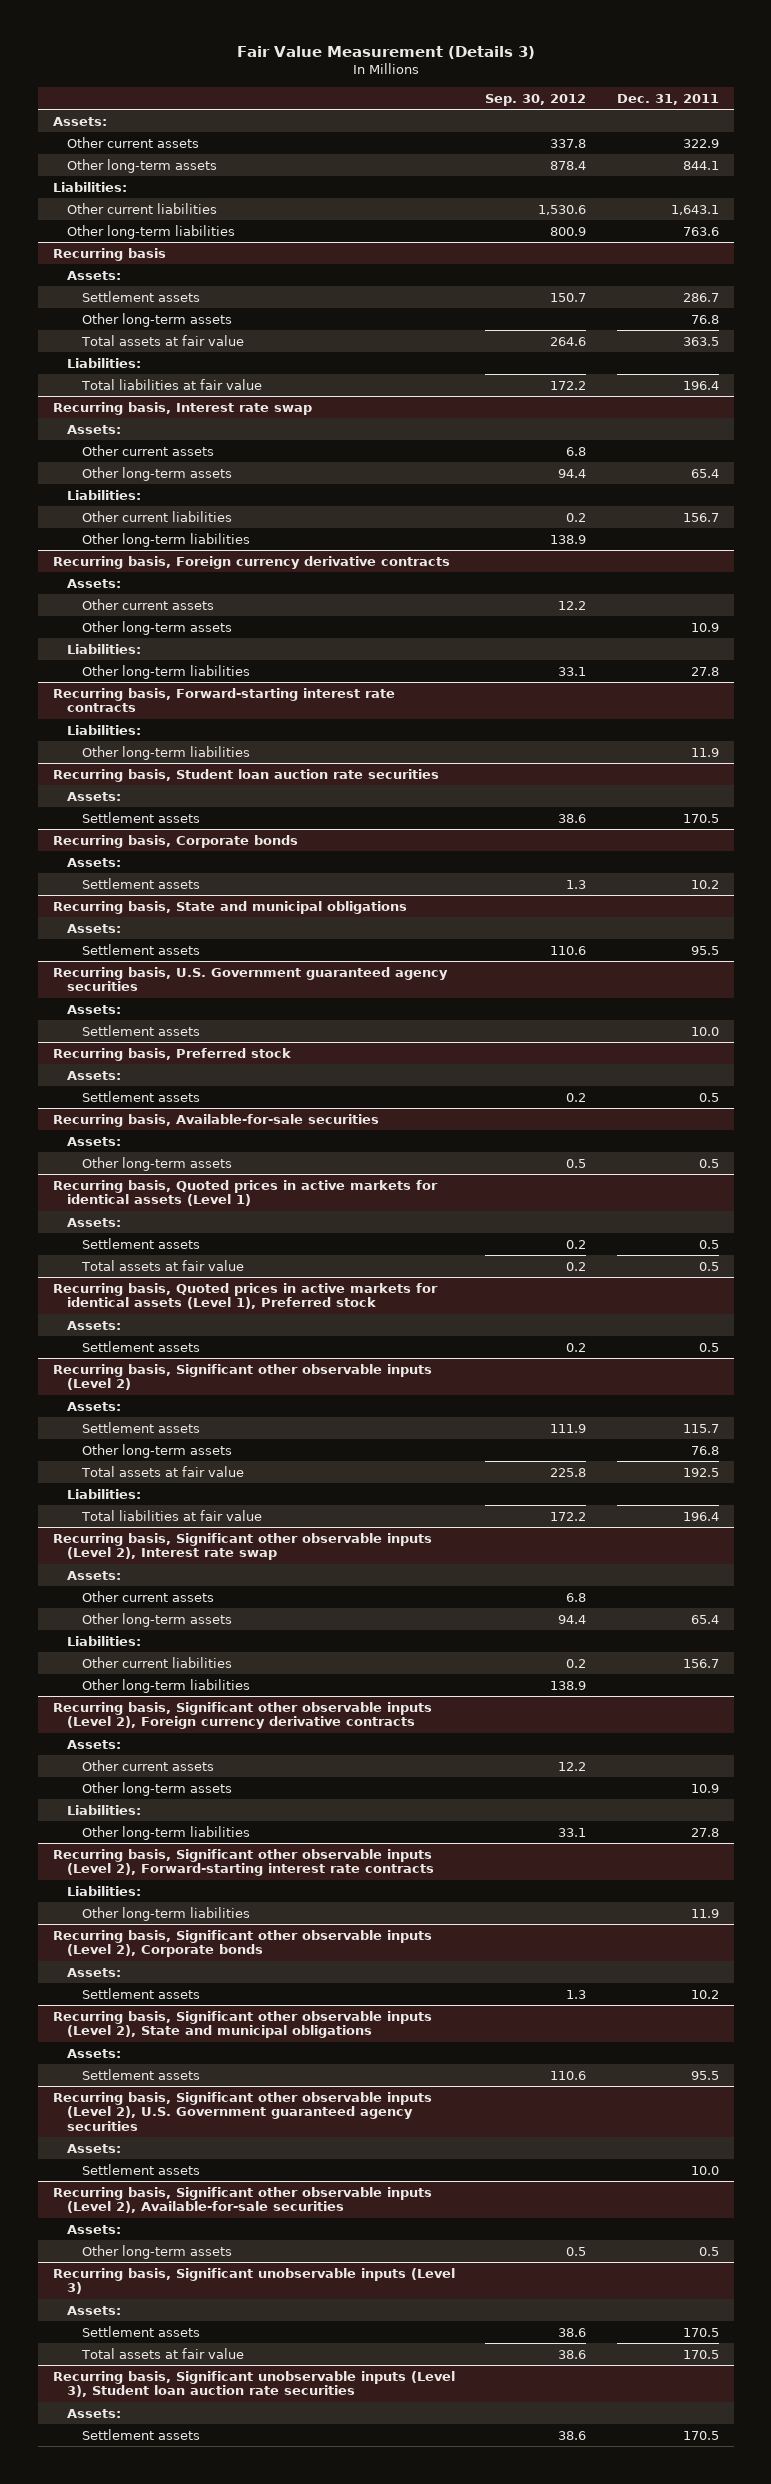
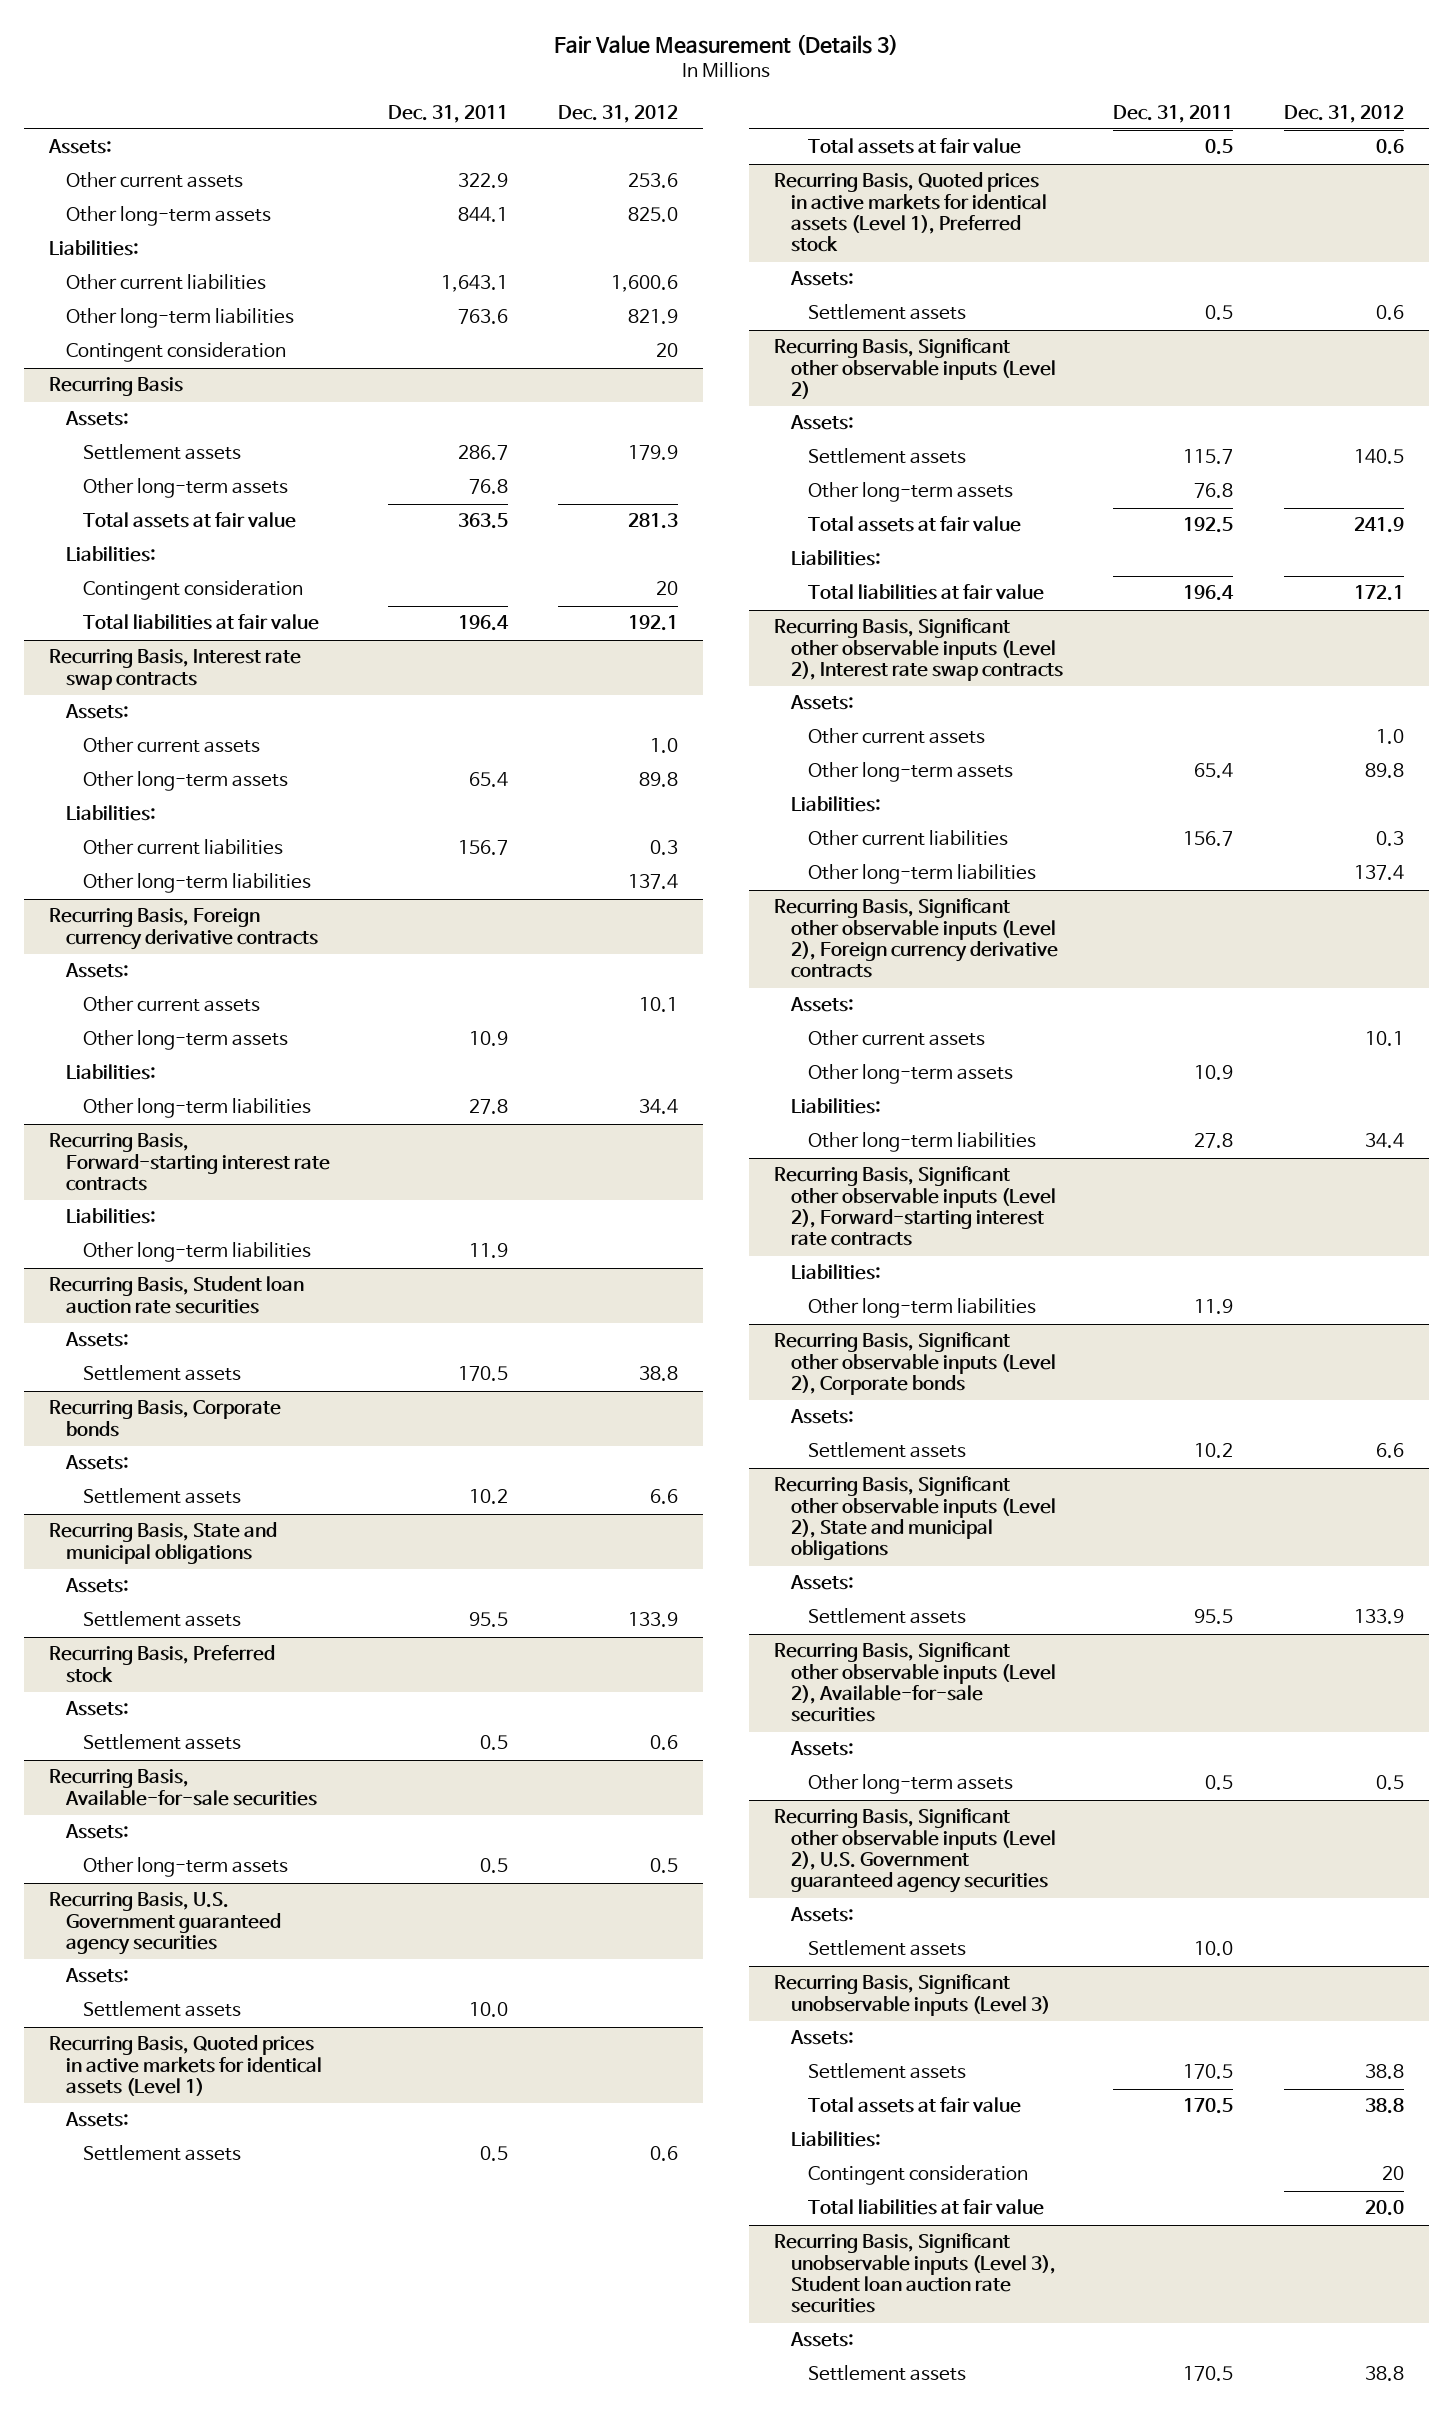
- | Sep. 30, 2012 | Dec. 31, 2011
+ | Dec. 31, 2011 | Dec. 31, 2012
- Recurring basis
+ Contingent consideration | | 20
+ Recurring Basis
+ Contingent consideration | | 20
- Recurring basis, Interest rate swap
+ Recurring Basis, Interest rate swap contracts
- Recurring basis, Foreign currency derivative contracts
+ Recurring Basis, Foreign currency derivative contracts
- Recurring basis, Forward-starting interest rate contracts
+ Recurring Basis, Forward-starting interest rate contracts
- Recurring basis, Student loan auction rate securities
+ Recurring Basis, Student loan auction rate securities
- Recurring basis, Corporate bonds
+ Recurring Basis, Corporate bonds
- Recurring basis, State and municipal obligations
+ Recurring Basis, State and municipal obligations
- Recurring basis, U.S. Government guaranteed agency securities
- Assets:
- Settlement assets | | 10.0
- Recurring basis, Preferred stock
+ Recurring Basis, Preferred stock
- Recurring basis, Available-for-sale securities
+ Recurring Basis, Available-for-sale securities
- Recurring basis, Quoted prices in active markets for identical assets (Level 1)
+ Recurring Basis, U.S. Government guaranteed agency securities
+ Settlement assets | 10.0 |
+ Recurring Basis, Quoted prices in active markets for identical assets (Level 1)
+ Assets:
- Recurring basis, Quoted prices in active markets for identical assets (Level 1), Preferred stock
+ Recurring Basis, Quoted prices in active markets for identical assets (Level 1), Preferred stock
- Recurring basis, Significant other observable inputs (Level 2)
+ Recurring Basis, Significant other observable inputs (Level 2)
- Recurring basis, Significant other observable inputs (Level 2), Interest rate swap
+ Recurring Basis, Significant other observable inputs (Level 2), Interest rate swap contracts
- Recurring basis, Significant other observable inputs (Level 2), Foreign currency derivative contracts
+ Recurring Basis, Significant other observable inputs (Level 2), Foreign currency derivative contracts
- Recurring basis, Significant other observable inputs (Level 2), Forward-starting interest rate contracts
+ Recurring Basis, Significant other observable inputs (Level 2), Forward-starting interest rate contracts
- Recurring basis, Significant other observable inputs (Level 2), Corporate bonds
+ Recurring Basis, Significant other observable inputs (Level 2), Corporate bonds
- Recurring basis, Significant other observable inputs (Level 2), State and municipal obligations
+ Recurring Basis, Significant other observable inputs (Level 2), State and municipal obligations
- Recurring basis, Significant other observable inputs (Level 2), U.S. Government guaranteed agency securities
- Assets:
- Settlement assets | | 10.0
- Recurring basis, Significant other observable inputs (Level 2), Available-for-sale securities
+ Recurring Basis, Significant other observable inputs (Level 2), Available-for-sale securities
- Recurring basis, Significant unobservable inputs (Level 3)
+ Recurring Basis, Significant other observable inputs (Level 2), U.S. Government guaranteed agency securities
+ Settlement assets | 10.0 |
+ Recurring Basis, Significant unobservable inputs (Level 3)
+ Assets:
- Recurring basis, Significant unobservable inputs (Level 3), Student loan auction rate securities
+ Liabilities:
+ Contingent consideration | | 20
+ Total liabilities at fair value | | 20.0
+ Recurring Basis, Significant unobservable inputs (Level 3), Student loan auction rate securities

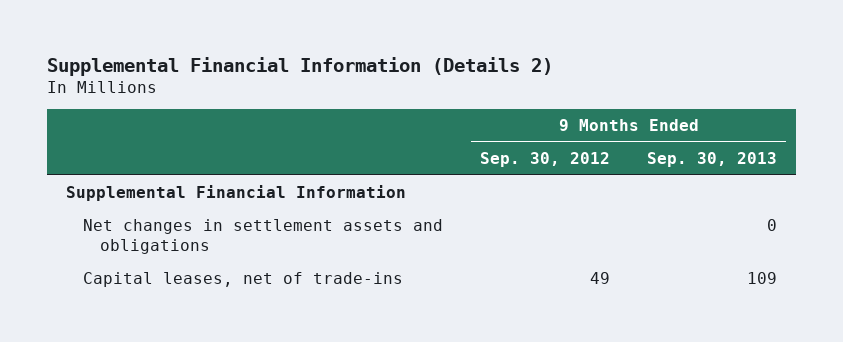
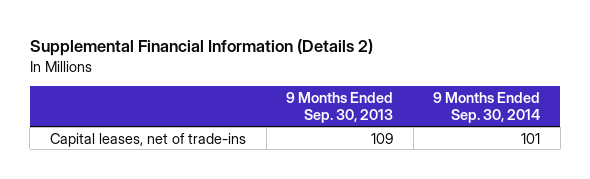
- | 9 Months Ended Sep. 30, 2012 | 9 Months Ended Sep. 30, 2013
+ | 9 Months Ended Sep. 30, 2013 | 9 Months Ended Sep. 30, 2014
- Supplemental Financial Information
- Net changes in settlement assets and obligations | | 0

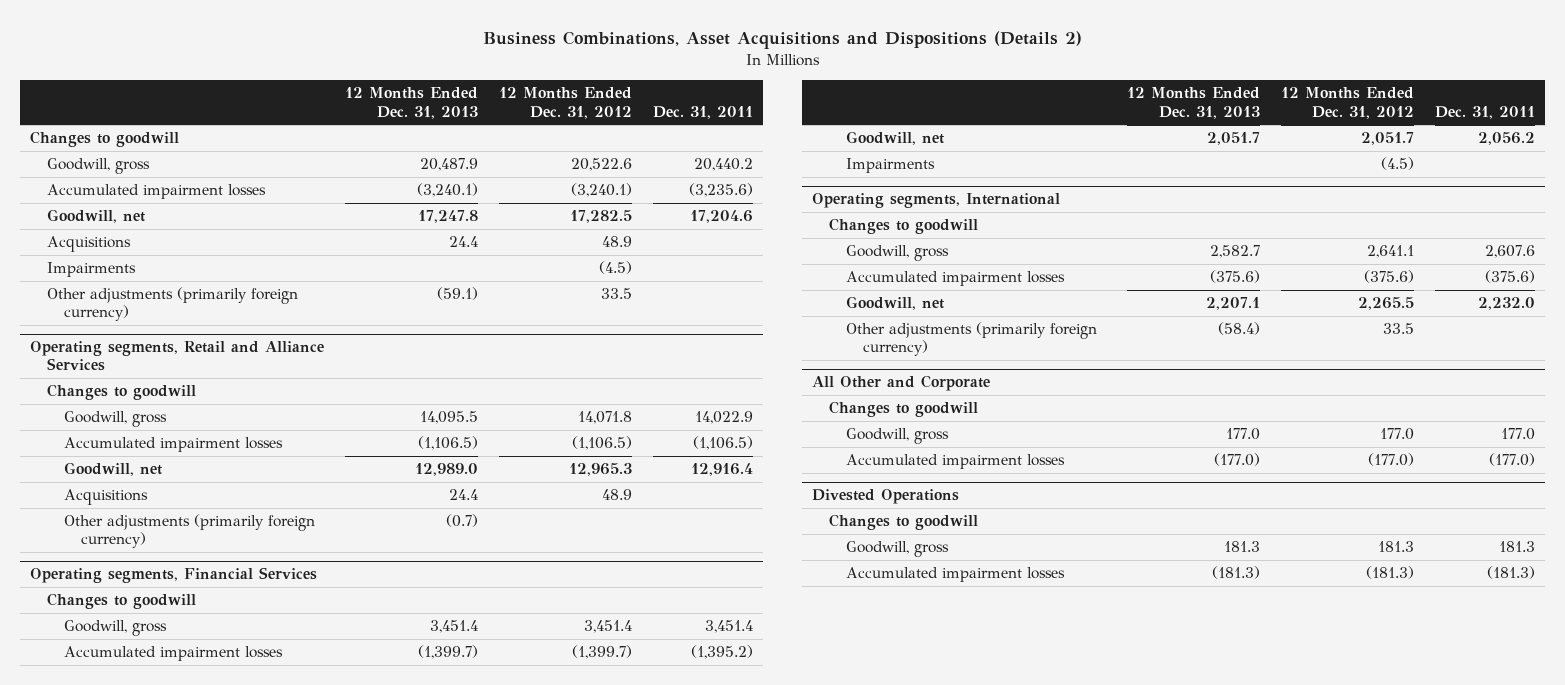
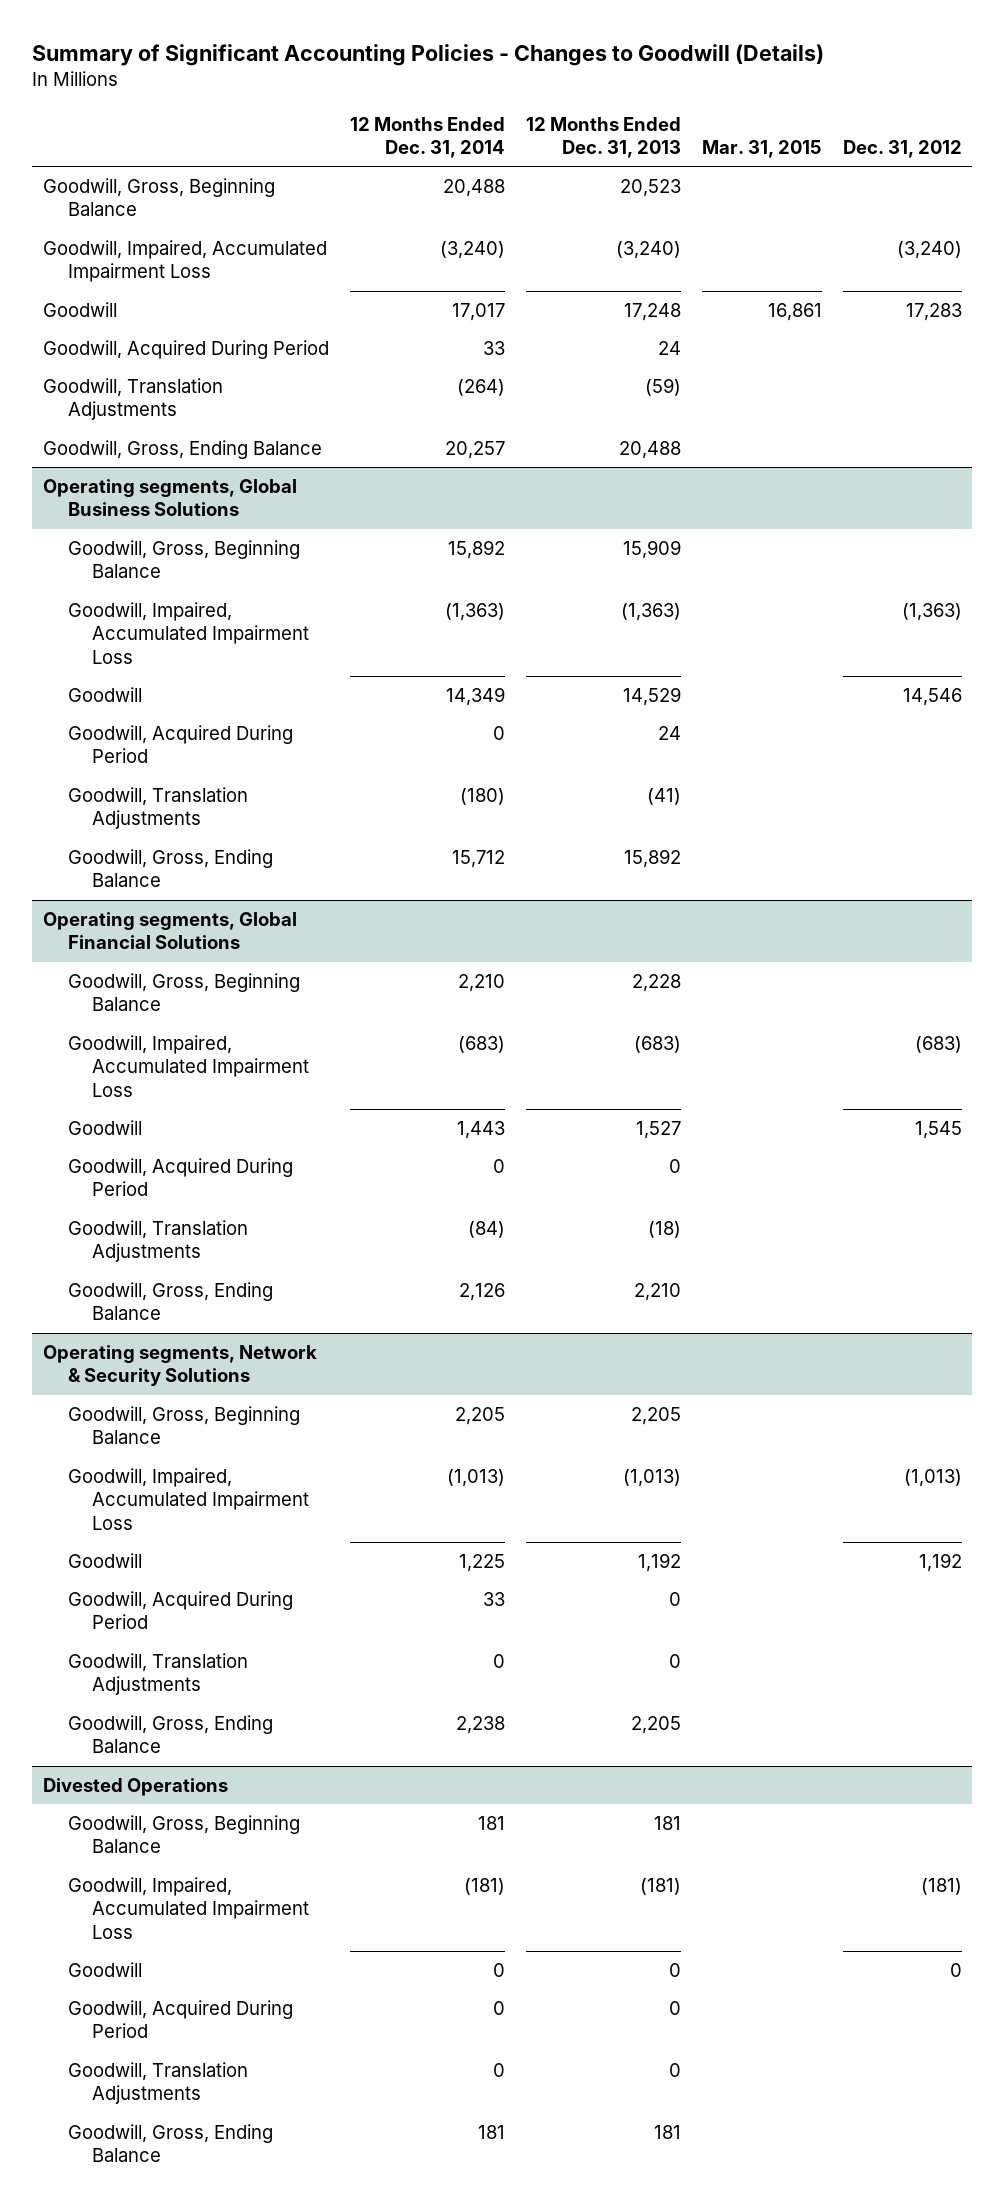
- Business Combinations, Asset Acquisitions and Dispositions (Details 2)
+ Summary of Significant Accounting Policies - Changes to Goodwill (Details)
- | 12 Months Ended Dec. 31, 2013 | 12 Months Ended Dec. 31, 2012 | Dec. 31, 2011
+ | 12 Months Ended Dec. 31, 2014 | 12 Months Ended Dec. 31, 2013 | Mar. 31, 2015 | Dec. 31, 2012
- Changes to goodwill
- Goodwill, gross | 20,487.9 | 20,522.6 | 20,440.2
- Accumulated impairment losses | (3,240.1) | (3,240.1) | (3,235.6)
- Goodwill, net | 17,247.8 | 17,282.5 | 17,204.6
- Acquisitions | 24.4 | 48.9 |
- Impairments | | (4.5) |
- Other adjustments (primarily foreign currency) | (59.1) | 33.5 |
- Operating segments, Retail and Alliance Services
- Changes to goodwill
- Goodwill, gross | 14,095.5 | 14,071.8 | 14,022.9
- Accumulated impairment losses | (1,106.5) | (1,106.5) | (1,106.5)
- Goodwill, net | 12,989.0 | 12,965.3 | 12,916.4
- Acquisitions | 24.4 | 48.9 |
- Other adjustments (primarily foreign currency) | (0.7) | |
- Operating segments, Financial Services
- Changes to goodwill
- Goodwill, gross | 3,451.4 | 3,451.4 | 3,451.4
- Accumulated impairment losses | (1,399.7) | (1,399.7) | (1,395.2)
- Goodwill, net | 2,051.7 | 2,051.7 | 2,056.2
- Impairments | | (4.5) |
- Operating segments, International
- Changes to goodwill
- Goodwill, gross | 2,582.7 | 2,641.1 | 2,607.6
- Accumulated impairment losses | (375.6) | (375.6) | (375.6)
- Goodwill, net | 2,207.1 | 2,265.5 | 2,232.0
- Other adjustments (primarily foreign currency) | (58.4) | 33.5 |
- All Other and Corporate
- Changes to goodwill
- Goodwill, gross | 177.0 | 177.0 | 177.0
- Accumulated impairment losses | (177.0) | (177.0) | (177.0)
+ Goodwill, Gross, Beginning Balance | 20,488 | 20,523 | |
+ Goodwill, Impaired, Accumulated Impairment Loss | (3,240) | (3,240) | | (3,240)
+ Goodwill | 17,017 | 17,248 | 16,861 | 17,283
+ Goodwill, Acquired During Period | 33 | 24 | |
+ Goodwill, Translation Adjustments | (264) | (59) | |
+ Goodwill, Gross, Ending Balance | 20,257 | 20,488 | |
+ Operating segments, Global Business Solutions
+ Goodwill, Gross, Beginning Balance | 15,892 | 15,909 | |
+ Goodwill, Impaired, Accumulated Impairment Loss | (1,363) | (1,363) | | (1,363)
+ Goodwill | 14,349 | 14,529 | | 14,546
+ Goodwill, Acquired During Period | 0 | 24 | |
+ Goodwill, Translation Adjustments | (180) | (41) | |
+ Goodwill, Gross, Ending Balance | 15,712 | 15,892 | |
+ Operating segments, Global Financial Solutions
+ Goodwill, Gross, Beginning Balance | 2,210 | 2,228 | |
+ Goodwill, Impaired, Accumulated Impairment Loss | (683) | (683) | | (683)
+ Goodwill | 1,443 | 1,527 | | 1,545
+ Goodwill, Acquired During Period | 0 | 0 | |
+ Goodwill, Translation Adjustments | (84) | (18) | |
+ Goodwill, Gross, Ending Balance | 2,126 | 2,210 | |
+ Operating segments, Network & Security Solutions
+ Goodwill, Gross, Beginning Balance | 2,205 | 2,205 | |
+ Goodwill, Impaired, Accumulated Impairment Loss | (1,013) | (1,013) | | (1,013)
+ Goodwill | 1,225 | 1,192 | | 1,192
+ Goodwill, Acquired During Period | 33 | 0 | |
+ Goodwill, Translation Adjustments | 0 | 0 | |
+ Goodwill, Gross, Ending Balance | 2,238 | 2,205 | |
@ Divested Operations
- Changes to goodwill
- Goodwill, gross | 181.3 | 181.3 | 181.3
- Accumulated impairment losses | (181.3) | (181.3) | (181.3)
+ Goodwill, Gross, Beginning Balance | 181 | 181 | |
+ Goodwill, Impaired, Accumulated Impairment Loss | (181) | (181) | | (181)
+ Goodwill | 0 | 0 | | 0
+ Goodwill, Acquired During Period | 0 | 0 | |
+ Goodwill, Translation Adjustments | 0 | 0 | |
+ Goodwill, Gross, Ending Balance | 181 | 181 | |

